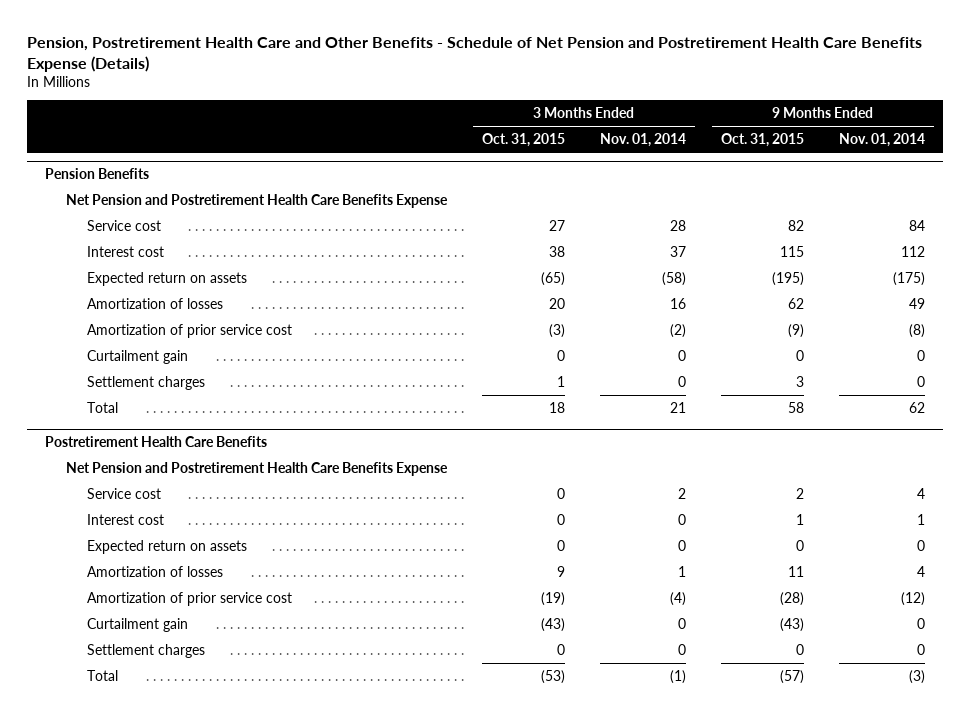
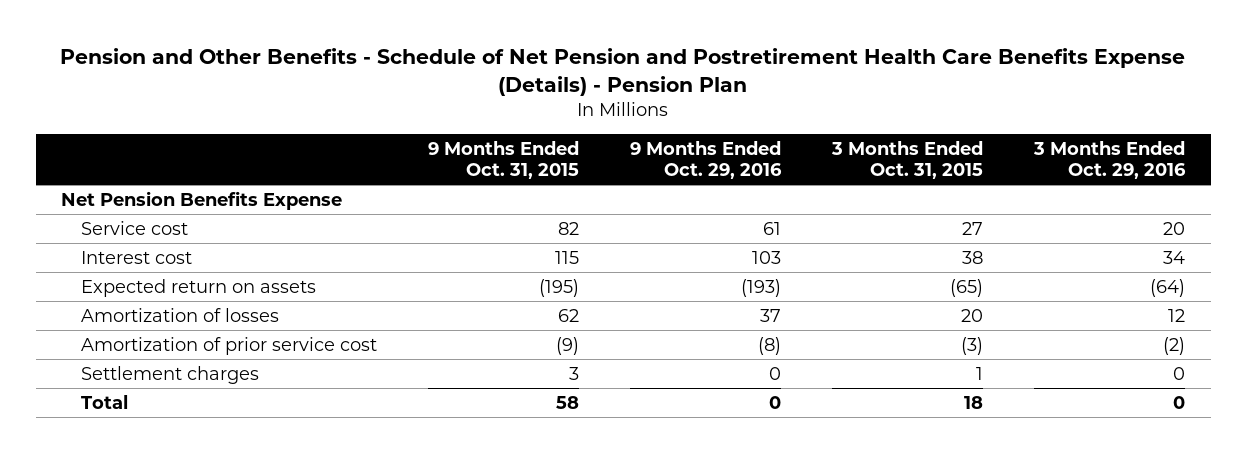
- Pension, Postretirement Health Care and Other Benefits - Schedule of Net Pension and Postretirement Health Care Benefits Expense (Details)
+ Pension and Other Benefits - Schedule of Net Pension and Postretirement Health Care Benefits Expense (Details) - Pension Plan
- | 3 Months Ended Oct. 31, 2015 | 3 Months Ended Nov. 01, 2014 | 9 Months Ended Oct. 31, 2015 | 9 Months Ended Nov. 01, 2014
+ | 9 Months Ended Oct. 31, 2015 | 9 Months Ended Oct. 29, 2016 | 3 Months Ended Oct. 31, 2015 | 3 Months Ended Oct. 29, 2016
- Pension Benefits
- Net Pension and Postretirement Health Care Benefits Expense
+ Net Pension Benefits Expense
- Curtailment gain | 0 | 0 | 0 | 0
- Postretirement Health Care Benefits
- Net Pension and Postretirement Health Care Benefits Expense
- Service cost | 0 | 2 | 2 | 4
- Interest cost | 0 | 0 | 1 | 1
- Expected return on assets | 0 | 0 | 0 | 0
- Amortization of losses | 9 | 1 | 11 | 4
- Amortization of prior service cost | (19) | (4) | (28) | (12)
- Curtailment gain | (43) | 0 | (43) | 0
- Settlement charges | 0 | 0 | 0 | 0
- Total | (53) | (1) | (57) | (3)

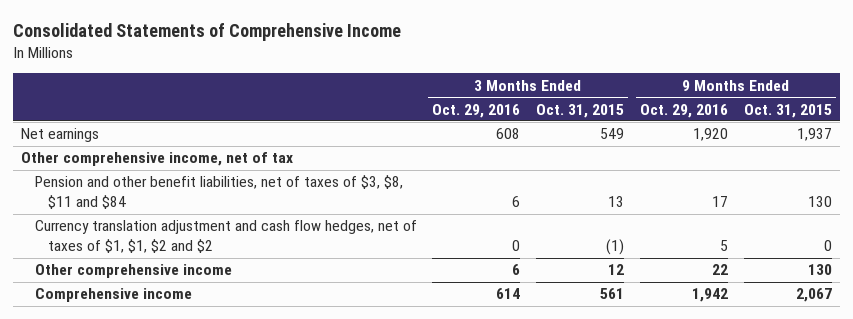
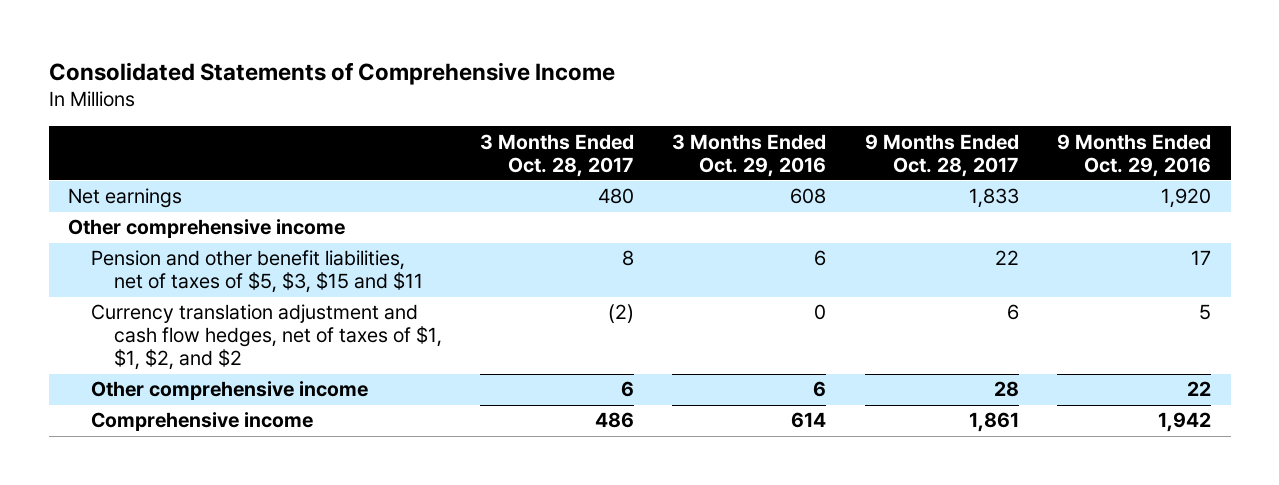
- | 3 Months Ended Oct. 29, 2016 | 3 Months Ended Oct. 31, 2015 | 9 Months Ended Oct. 29, 2016 | 9 Months Ended Oct. 31, 2015
+ | 3 Months Ended Oct. 28, 2017 | 3 Months Ended Oct. 29, 2016 | 9 Months Ended Oct. 28, 2017 | 9 Months Ended Oct. 29, 2016
- Other comprehensive income, net of tax
- Pension and other benefit liabilities, net of taxes of $3, $8, $11 and $84 | 6 | 13 | 17 | 130
- Currency translation adjustment and cash flow hedges, net of taxes of $1, $1, $2 and $2 | 0 | (1) | 5 | 0
+ Other comprehensive income
+ Pension and other benefit liabilities, net of taxes of $5, $3, $15 and $11 | 8 | 6 | 22 | 17
+ Currency translation adjustment and cash flow hedges, net of taxes of $1, $1, $2, and $2 | (2) | 0 | 6 | 5

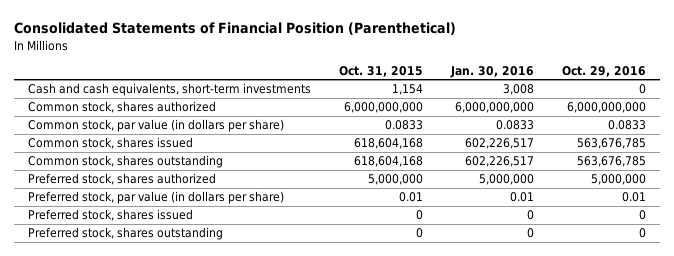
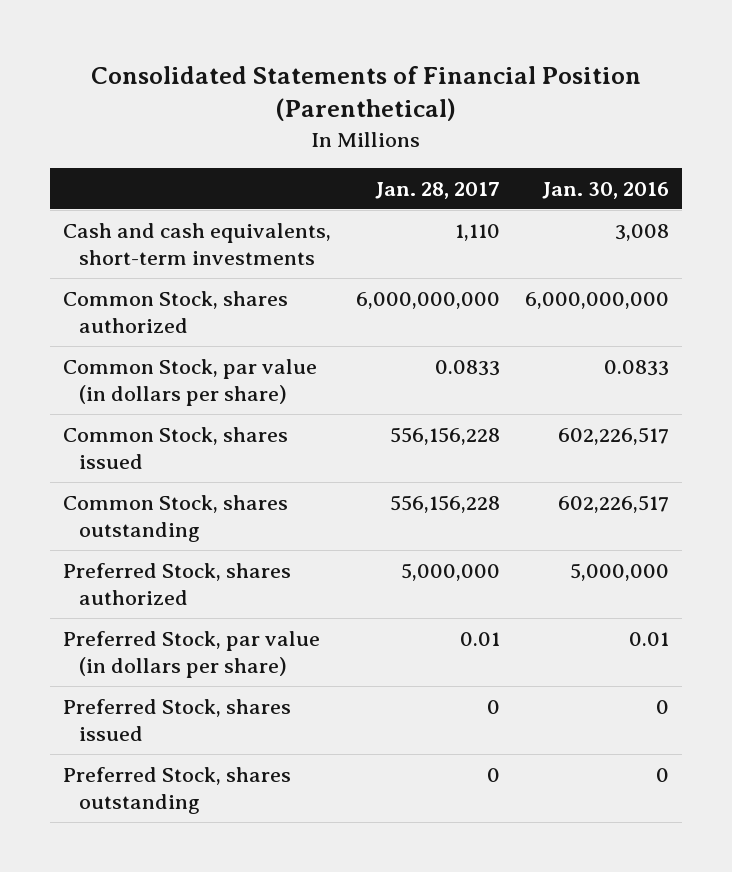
- | Oct. 31, 2015 | Jan. 30, 2016 | Oct. 29, 2016
+ | Jan. 28, 2017 | Jan. 30, 2016
- Common stock, shares authorized | 6,000,000,000 | 6,000,000,000 | 6,000,000,000
- Common stock, par value (in dollars per share) | 0.0833 | 0.0833 | 0.0833
- Common stock, shares issued | 618,604,168 | 602,226,517 | 563,676,785
- Common stock, shares outstanding | 618,604,168 | 602,226,517 | 563,676,785
- Preferred stock, shares authorized | 5,000,000 | 5,000,000 | 5,000,000
- Preferred stock, par value (in dollars per share) | 0.01 | 0.01 | 0.01
- Preferred stock, shares issued | 0 | 0 | 0
- Preferred stock, shares outstanding | 0 | 0 | 0
+ Common Stock, shares authorized | 6,000,000,000 | 6,000,000,000
+ Common Stock, par value (in dollars per share) | 0.0833 | 0.0833
+ Common Stock, shares issued | 556,156,228 | 602,226,517
+ Common Stock, shares outstanding | 556,156,228 | 602,226,517
+ Preferred Stock, shares authorized | 5,000,000 | 5,000,000
+ Preferred Stock, par value (in dollars per share) | 0.01 | 0.01
+ Preferred Stock, shares issued | 0 | 0
+ Preferred Stock, shares outstanding | 0 | 0

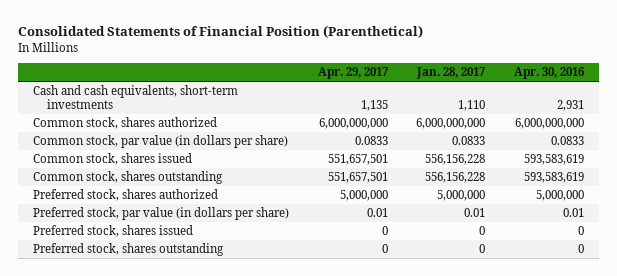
- | Jan. 28, 2017 | Jan. 30, 2016
+ | Apr. 29, 2017 | Jan. 28, 2017 | Apr. 30, 2016
- Common Stock, shares authorized | 6,000,000,000 | 6,000,000,000
- Common Stock, par value (in dollars per share) | 0.0833 | 0.0833
- Common Stock, shares issued | 556,156,228 | 602,226,517
- Common Stock, shares outstanding | 556,156,228 | 602,226,517
- Preferred Stock, shares authorized | 5,000,000 | 5,000,000
- Preferred Stock, par value (in dollars per share) | 0.01 | 0.01
- Preferred Stock, shares issued | 0 | 0
- Preferred Stock, shares outstanding | 0 | 0
+ Common stock, shares authorized | 6,000,000,000 | 6,000,000,000 | 6,000,000,000
+ Common stock, par value (in dollars per share) | 0.0833 | 0.0833 | 0.0833
+ Common stock, shares issued | 551,657,501 | 556,156,228 | 593,583,619
+ Common stock, shares outstanding | 551,657,501 | 556,156,228 | 593,583,619
+ Preferred stock, shares authorized | 5,000,000 | 5,000,000 | 5,000,000
+ Preferred stock, par value (in dollars per share) | 0.01 | 0.01 | 0.01
+ Preferred stock, shares issued | 0 | 0 | 0
+ Preferred stock, shares outstanding | 0 | 0 | 0

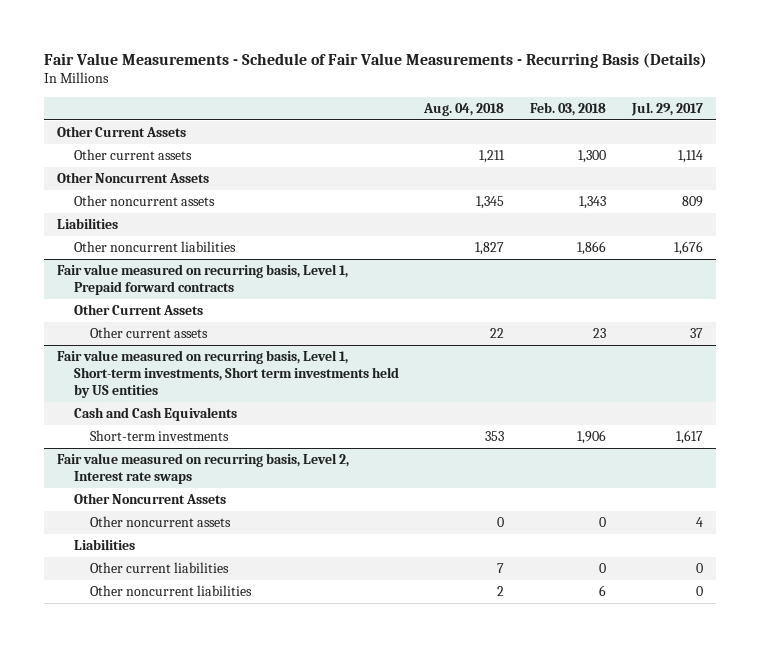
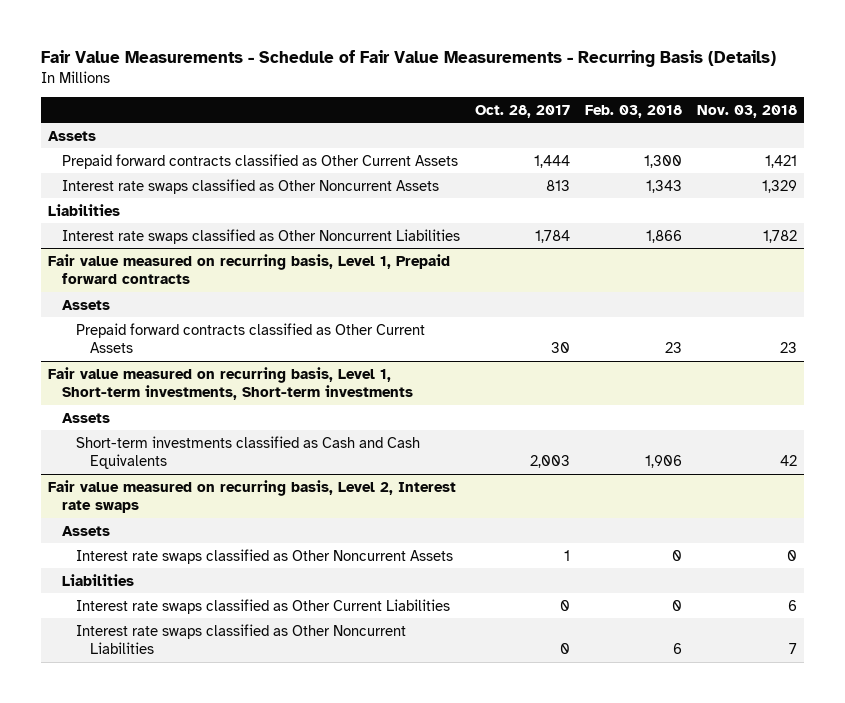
- | Aug. 04, 2018 | Feb. 03, 2018 | Jul. 29, 2017
+ | Oct. 28, 2017 | Feb. 03, 2018 | Nov. 03, 2018
- Other Current Assets
- Other current assets | 1,211 | 1,300 | 1,114
- Other Noncurrent Assets
- Other noncurrent assets | 1,345 | 1,343 | 809
+ Assets
+ Prepaid forward contracts classified as Other Current Assets | 1,444 | 1,300 | 1,421
+ Interest rate swaps classified as Other Noncurrent Assets | 813 | 1,343 | 1,329
- Other noncurrent liabilities | 1,827 | 1,866 | 1,676
+ Interest rate swaps classified as Other Noncurrent Liabilities | 1,784 | 1,866 | 1,782
@ Fair value measured on recurring basis, Level 1, Prepaid forward contracts
- Other Current Assets
- Other current assets | 22 | 23 | 37
- Fair value measured on recurring basis, Level 1, Short-term investments, Short term investments held by US entities
- Cash and Cash Equivalents
- Short-term investments | 353 | 1,906 | 1,617
@ Fair value measured on recurring basis, Level 1, Prepaid forward contracts
+ Assets
+ Prepaid forward contracts classified as Other Current Assets | 30 | 23 | 23
+ Fair value measured on recurring basis, Level 1, Short-term investments, Short-term investments
+ Assets
+ Short-term investments classified as Cash and Cash Equivalents | 2,003 | 1,906 | 42
@ Fair value measured on recurring basis, Level 2, Interest rate swaps
- Other Noncurrent Assets
- Other noncurrent assets | 0 | 0 | 4
+ Assets
+ Interest rate swaps classified as Other Noncurrent Assets | 1 | 0 | 0
- Other current liabilities | 7 | 0 | 0
- Other noncurrent liabilities | 2 | 6 | 0
+ Interest rate swaps classified as Other Current Liabilities | 0 | 0 | 6
+ Interest rate swaps classified as Other Noncurrent Liabilities | 0 | 6 | 7

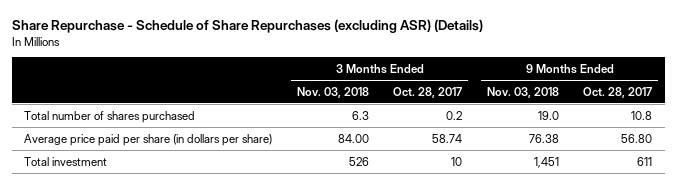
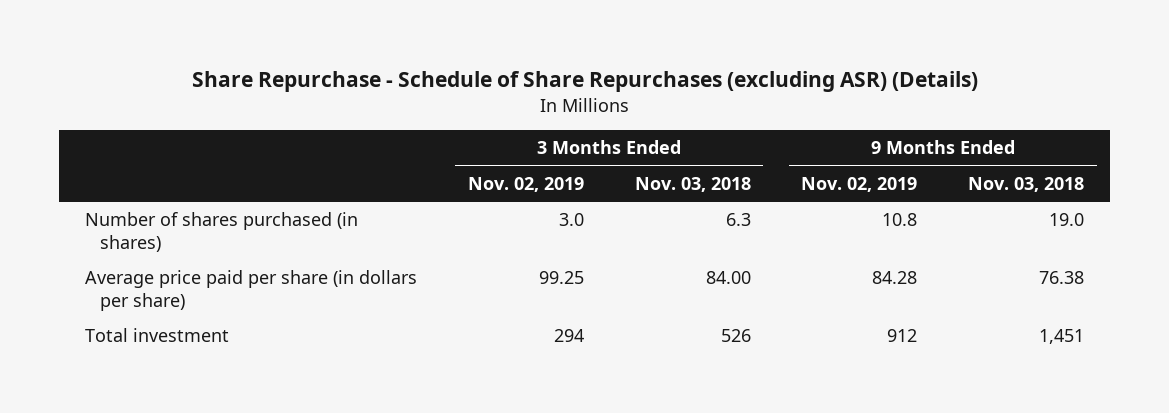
- | 3 Months Ended Nov. 03, 2018 | 3 Months Ended Oct. 28, 2017 | 9 Months Ended Nov. 03, 2018 | 9 Months Ended Oct. 28, 2017
+ | 3 Months Ended Nov. 02, 2019 | 3 Months Ended Nov. 03, 2018 | 9 Months Ended Nov. 02, 2019 | 9 Months Ended Nov. 03, 2018
- Total number of shares purchased | 6.3 | 0.2 | 19.0 | 10.8
+ Number of shares purchased (in shares) | 3.0 | 6.3 | 10.8 | 19.0

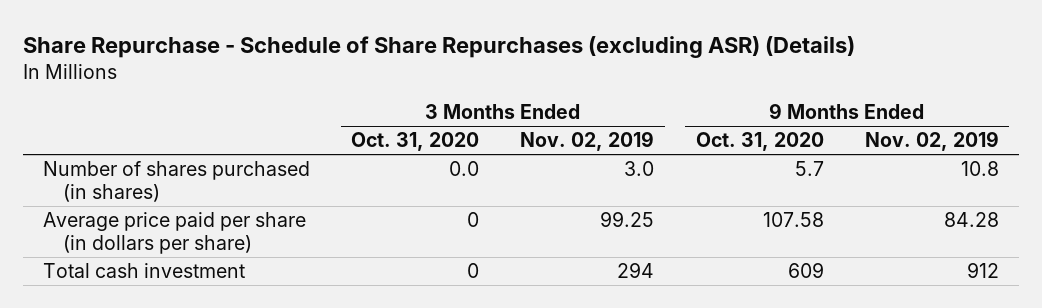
- | 3 Months Ended Nov. 02, 2019 | 3 Months Ended Nov. 03, 2018 | 9 Months Ended Nov. 02, 2019 | 9 Months Ended Nov. 03, 2018
+ | 3 Months Ended Oct. 31, 2020 | 3 Months Ended Nov. 02, 2019 | 9 Months Ended Oct. 31, 2020 | 9 Months Ended Nov. 02, 2019
- Total investment | 294 | 526 | 912 | 1,451
+ Total cash investment | 0 | 294 | 609 | 912

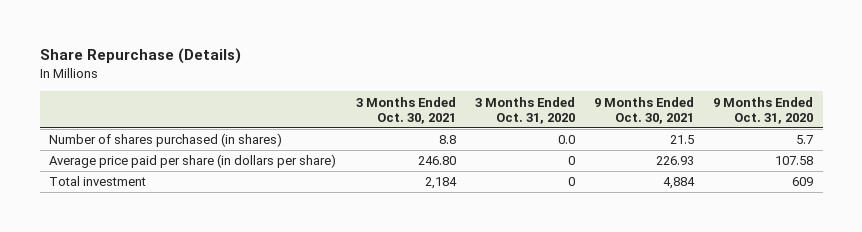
- Share Repurchase - Schedule of Share Repurchases (excluding ASR) (Details)
+ Share Repurchase (Details)
- | 3 Months Ended Oct. 31, 2020 | 3 Months Ended Nov. 02, 2019 | 9 Months Ended Oct. 31, 2020 | 9 Months Ended Nov. 02, 2019
+ | 3 Months Ended Oct. 30, 2021 | 3 Months Ended Oct. 31, 2020 | 9 Months Ended Oct. 30, 2021 | 9 Months Ended Oct. 31, 2020
- Total cash investment | 0 | 294 | 609 | 912
+ Total investment | 2,184 | 0 | 4,884 | 609

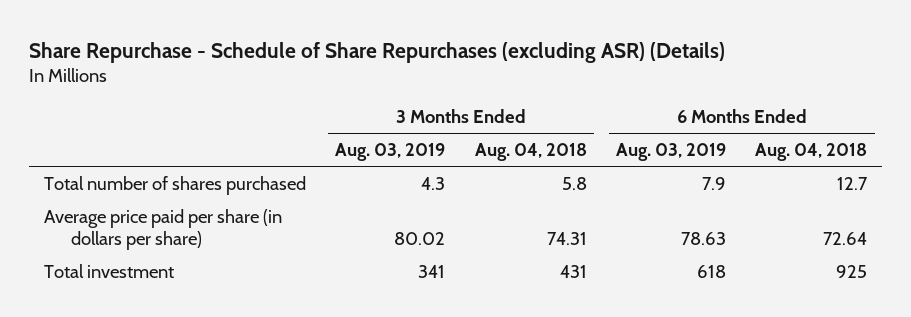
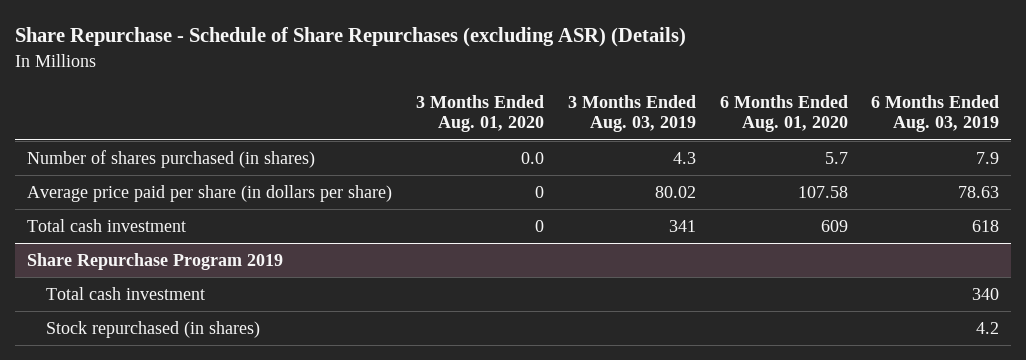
- | 3 Months Ended Aug. 03, 2019 | 3 Months Ended Aug. 04, 2018 | 6 Months Ended Aug. 03, 2019 | 6 Months Ended Aug. 04, 2018
+ | 3 Months Ended Aug. 01, 2020 | 3 Months Ended Aug. 03, 2019 | 6 Months Ended Aug. 01, 2020 | 6 Months Ended Aug. 03, 2019
- Total number of shares purchased | 4.3 | 5.8 | 7.9 | 12.7
+ Number of shares purchased (in shares) | 0.0 | 4.3 | 5.7 | 7.9
- Total investment | 341 | 431 | 618 | 925
+ Total cash investment | 0 | 341 | 609 | 618
+ Share Repurchase Program 2019
+ Total cash investment | | | | 340
+ Stock repurchased (in shares) | | | | 4.2

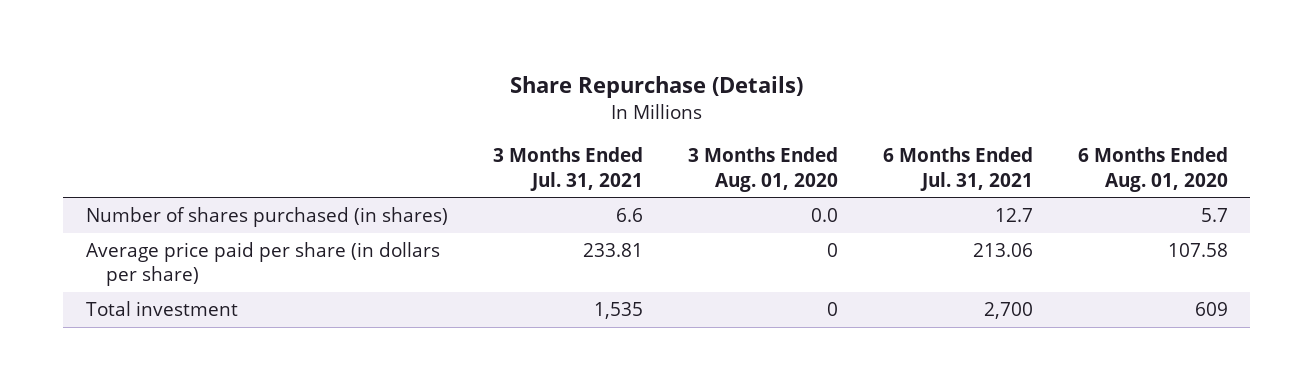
- Share Repurchase - Schedule of Share Repurchases (excluding ASR) (Details)
+ Share Repurchase (Details)
- | 3 Months Ended Aug. 01, 2020 | 3 Months Ended Aug. 03, 2019 | 6 Months Ended Aug. 01, 2020 | 6 Months Ended Aug. 03, 2019
+ | 3 Months Ended Jul. 31, 2021 | 3 Months Ended Aug. 01, 2020 | 6 Months Ended Jul. 31, 2021 | 6 Months Ended Aug. 01, 2020
- Total cash investment | 0 | 341 | 609 | 618
- Share Repurchase Program 2019
- Total cash investment | | | | 340
- Stock repurchased (in shares) | | | | 4.2
+ Total investment | 1,535 | 0 | 2,700 | 609

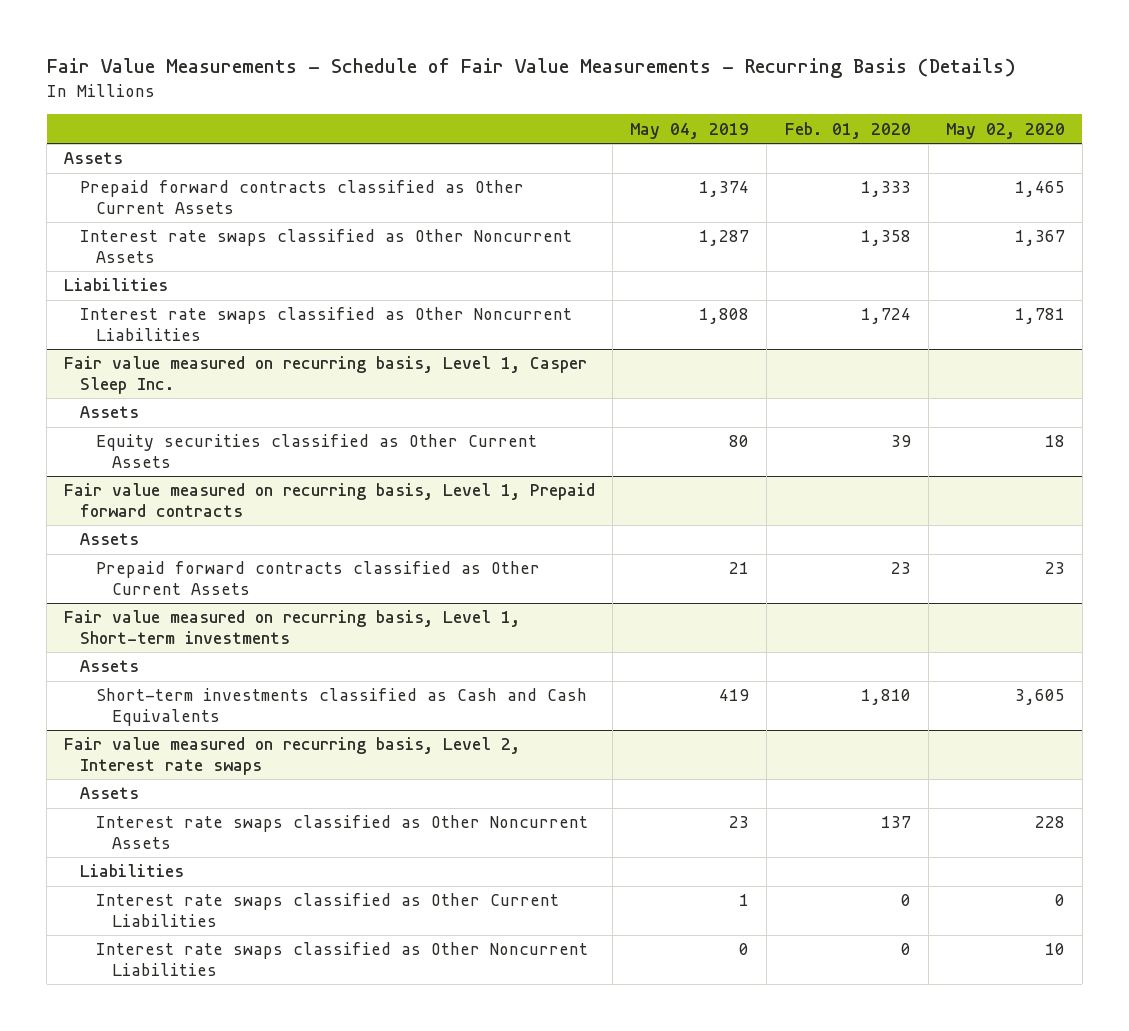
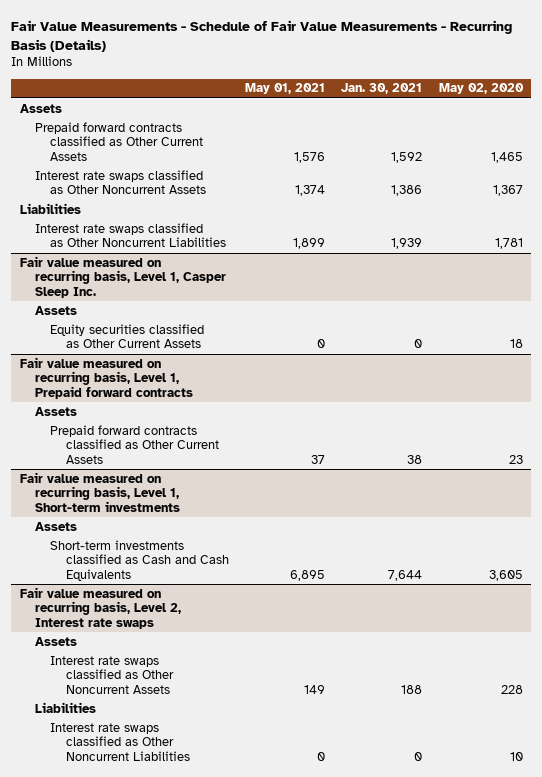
- | May 04, 2019 | Feb. 01, 2020 | May 02, 2020
+ | May 01, 2021 | Jan. 30, 2021 | May 02, 2020
@ Fair value measured on recurring basis, Level 2, Interest rate swaps
- Interest rate swaps classified as Other Current Liabilities | 1 | 0 | 0

